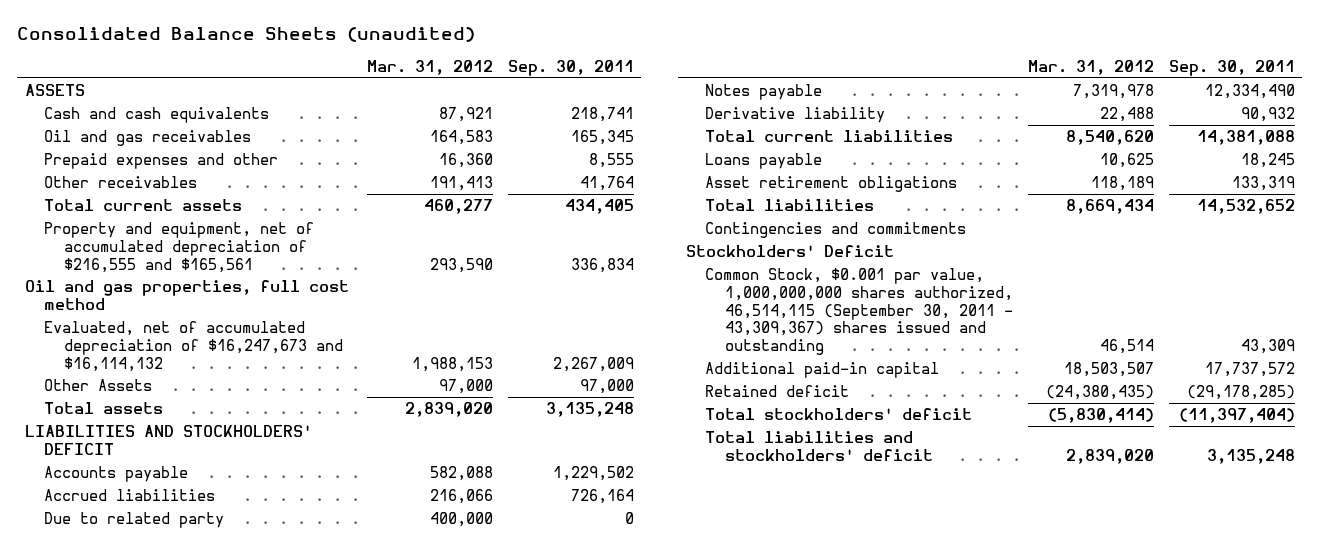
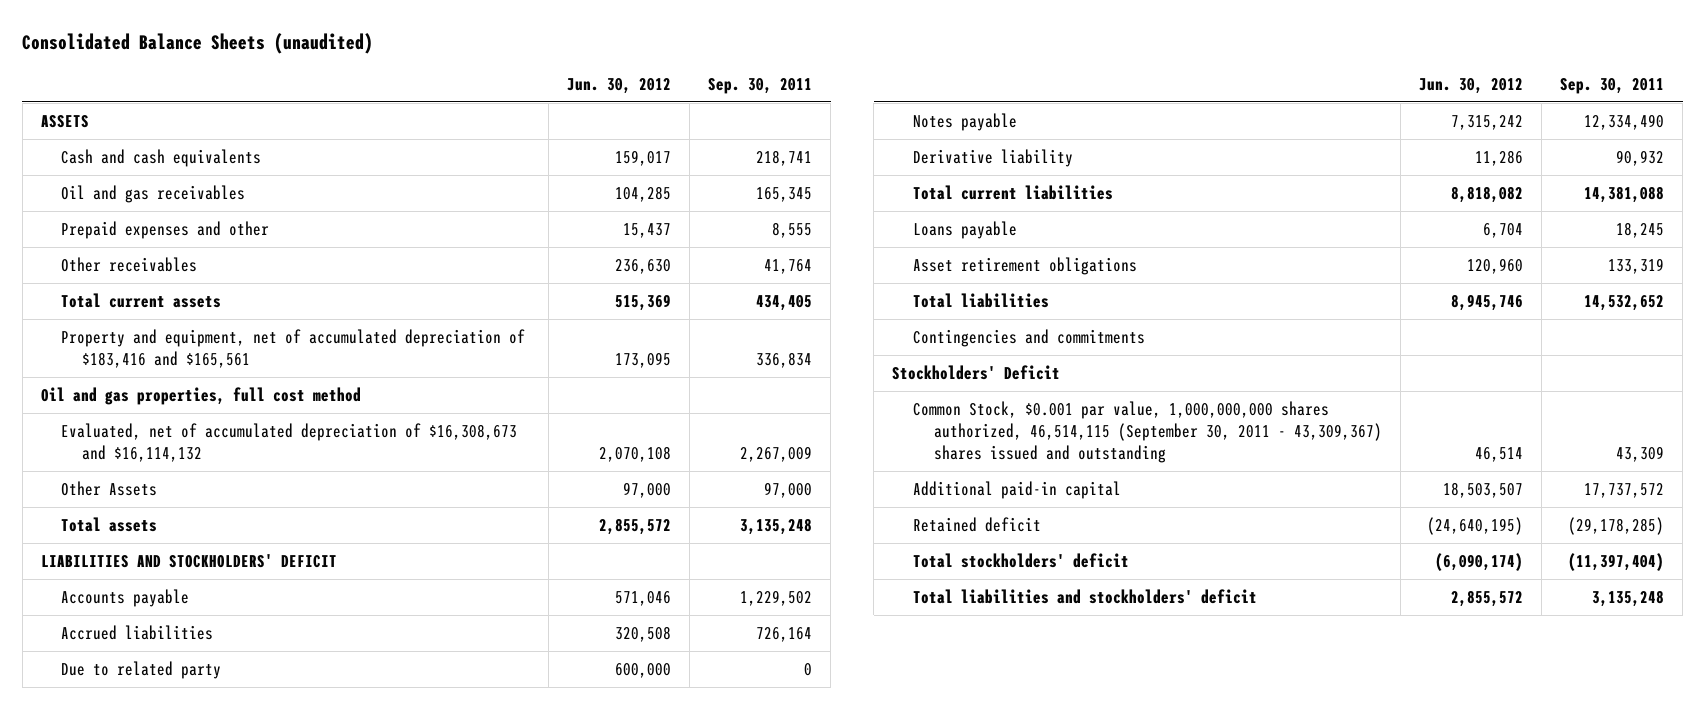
- | Mar. 31, 2012 | Sep. 30, 2011
+ | Jun. 30, 2012 | Sep. 30, 2011
- Property and equipment, net of accumulated depreciation of $216,555 and $165,561 | 293,590 | 336,834
+ Property and equipment, net of accumulated depreciation of $183,416 and $165,561 | 173,095 | 336,834
- Evaluated, net of accumulated depreciation of $16,247,673 and $16,114,132 | 1,988,153 | 2,267,009
+ Evaluated, net of accumulated depreciation of $16,308,673 and $16,114,132 | 2,070,108 | 2,267,009

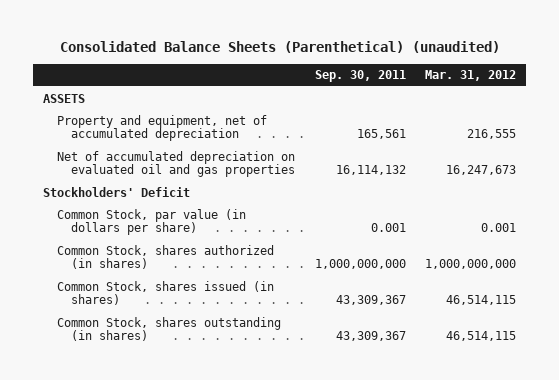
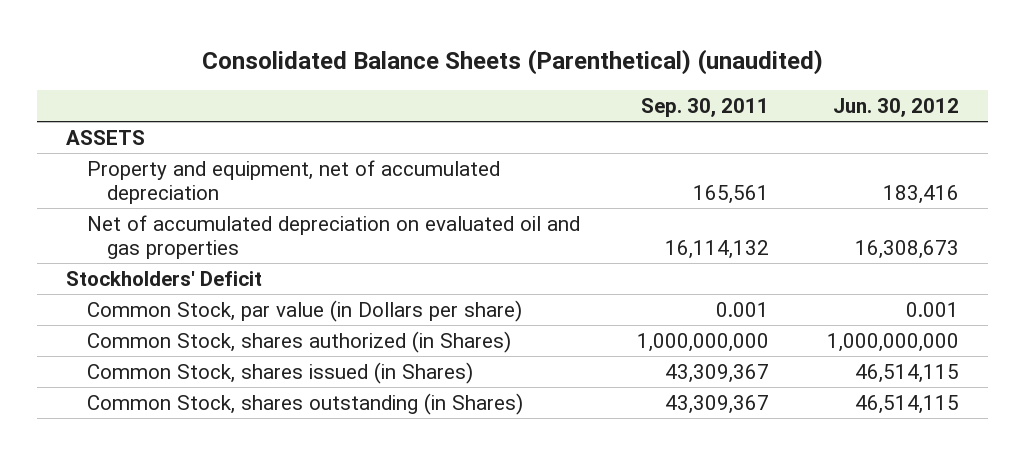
- | Sep. 30, 2011 | Mar. 31, 2012
+ | Sep. 30, 2011 | Jun. 30, 2012
- Common Stock, par value (in dollars per share) | 0.001 | 0.001
- Common Stock, shares authorized (in shares) | 1,000,000,000 | 1,000,000,000
- Common Stock, shares issued (in shares) | 43,309,367 | 46,514,115
- Common Stock, shares outstanding (in shares) | 43,309,367 | 46,514,115
+ Common Stock, par value (in Dollars per share) | 0.001 | 0.001
+ Common Stock, shares authorized (in Shares) | 1,000,000,000 | 1,000,000,000
+ Common Stock, shares issued (in Shares) | 43,309,367 | 46,514,115
+ Common Stock, shares outstanding (in Shares) | 43,309,367 | 46,514,115

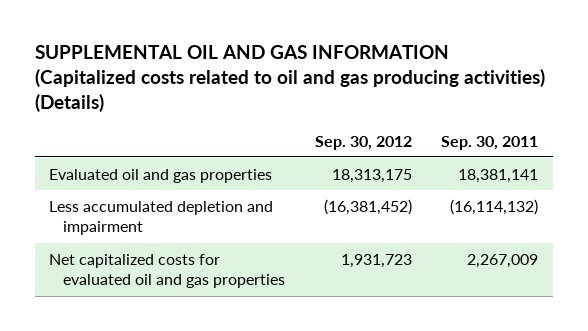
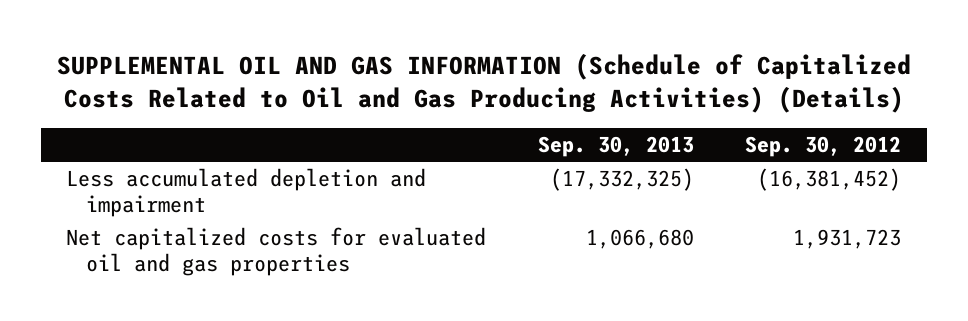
- SUPPLEMENTAL OIL AND GAS INFORMATION (Capitalized costs related to oil and gas producing activities) (Details)
+ SUPPLEMENTAL OIL AND GAS INFORMATION (Schedule of Capitalized Costs Related to Oil and Gas Producing Activities) (Details)
- | Sep. 30, 2012 | Sep. 30, 2011
+ | Sep. 30, 2013 | Sep. 30, 2012
- Evaluated oil and gas properties | 18,313,175 | 18,381,141

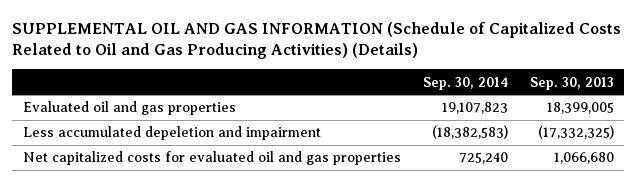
- | Sep. 30, 2013 | Sep. 30, 2012
+ | Sep. 30, 2014 | Sep. 30, 2013
- Less accumulated depletion and impairment | (17,332,325) | (16,381,452)
+ Evaluated oil and gas properties | 19,107,823 | 18,399,005
+ Less accumulated depeletion and impairment | (18,382,583) | (17,332,325)

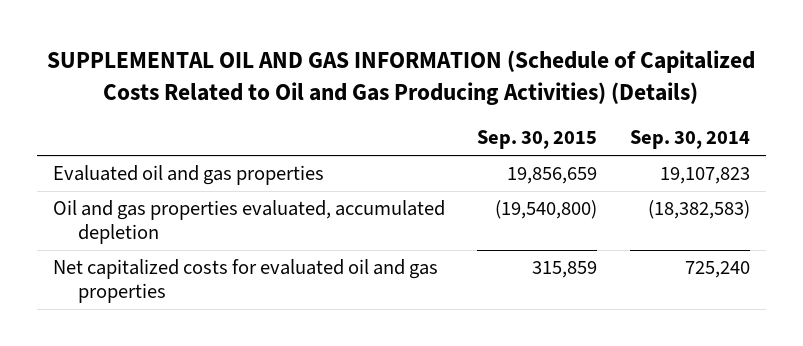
- | Sep. 30, 2014 | Sep. 30, 2013
+ | Sep. 30, 2015 | Sep. 30, 2014
- Less accumulated depeletion and impairment | (18,382,583) | (17,332,325)
+ Oil and gas properties evaluated, accumulated depletion | (19,540,800) | (18,382,583)

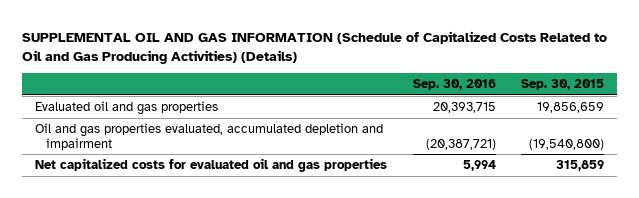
- | Sep. 30, 2015 | Sep. 30, 2014
+ | Sep. 30, 2016 | Sep. 30, 2015
- Oil and gas properties evaluated, accumulated depletion | (19,540,800) | (18,382,583)
+ Oil and gas properties evaluated, accumulated depletion and impairment | (20,387,721) | (19,540,800)

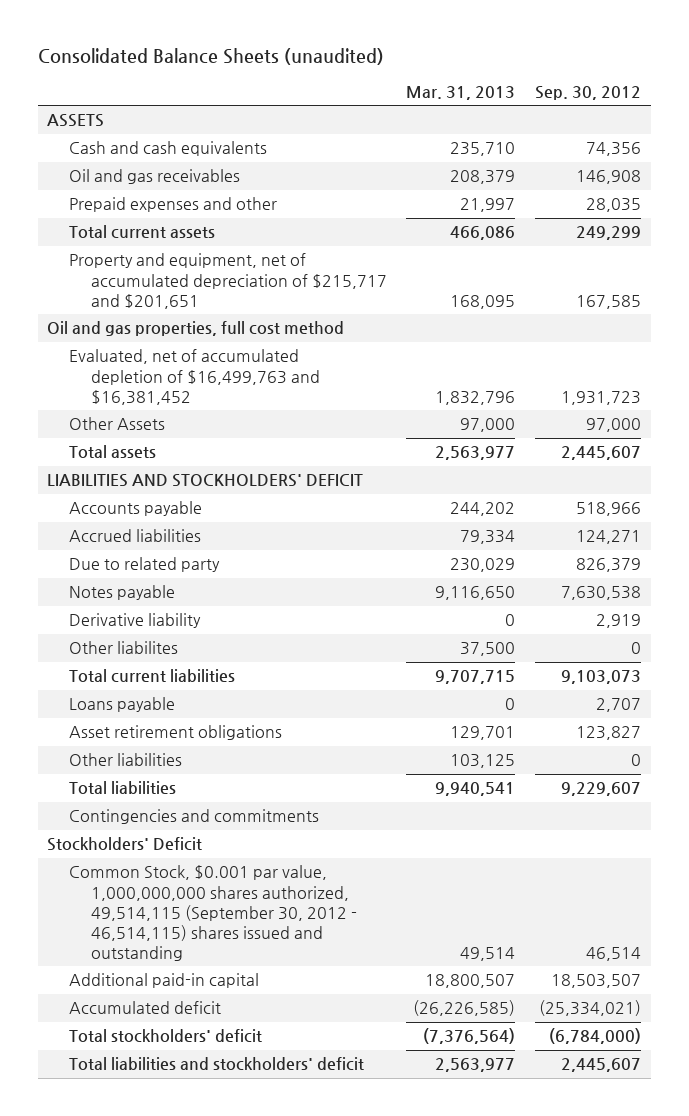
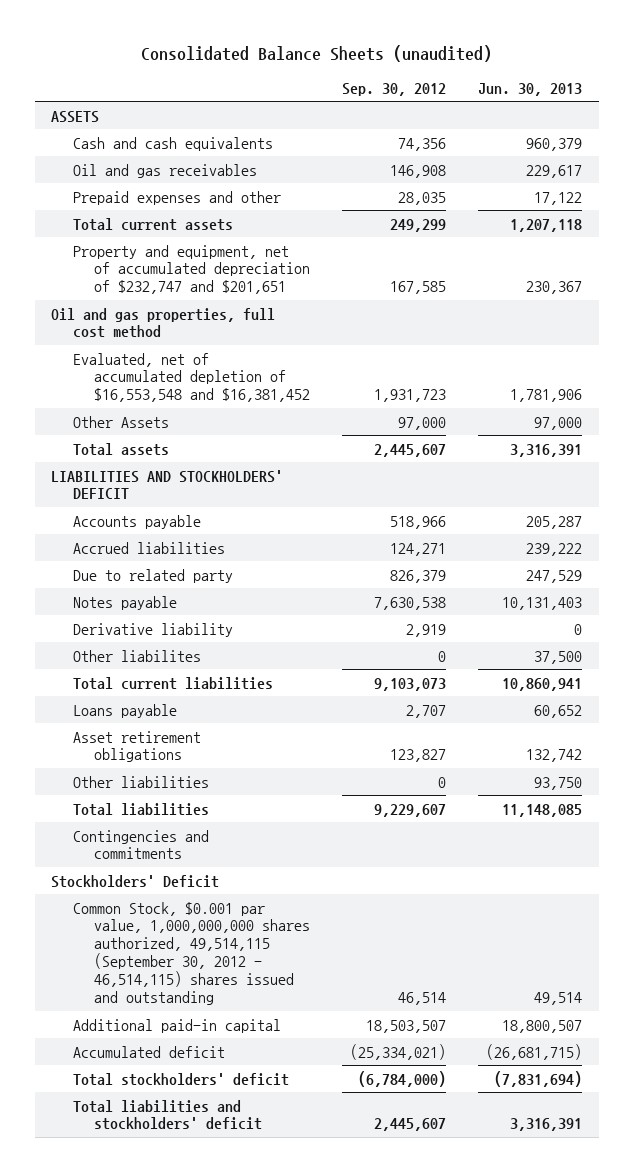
- | Mar. 31, 2013 | Sep. 30, 2012
+ | Sep. 30, 2012 | Jun. 30, 2013
- Property and equipment, net of accumulated depreciation of $215,717 and $201,651 | 168,095 | 167,585
+ Property and equipment, net of accumulated depreciation of $232,747 and $201,651 | 167,585 | 230,367
- Evaluated, net of accumulated depletion of $16,499,763 and $16,381,452 | 1,832,796 | 1,931,723
+ Evaluated, net of accumulated depletion of $16,553,548 and $16,381,452 | 1,931,723 | 1,781,906

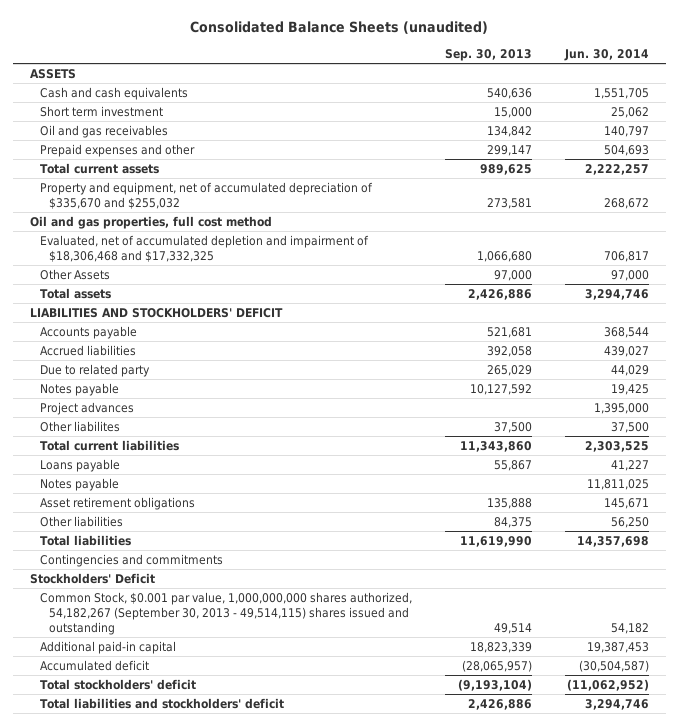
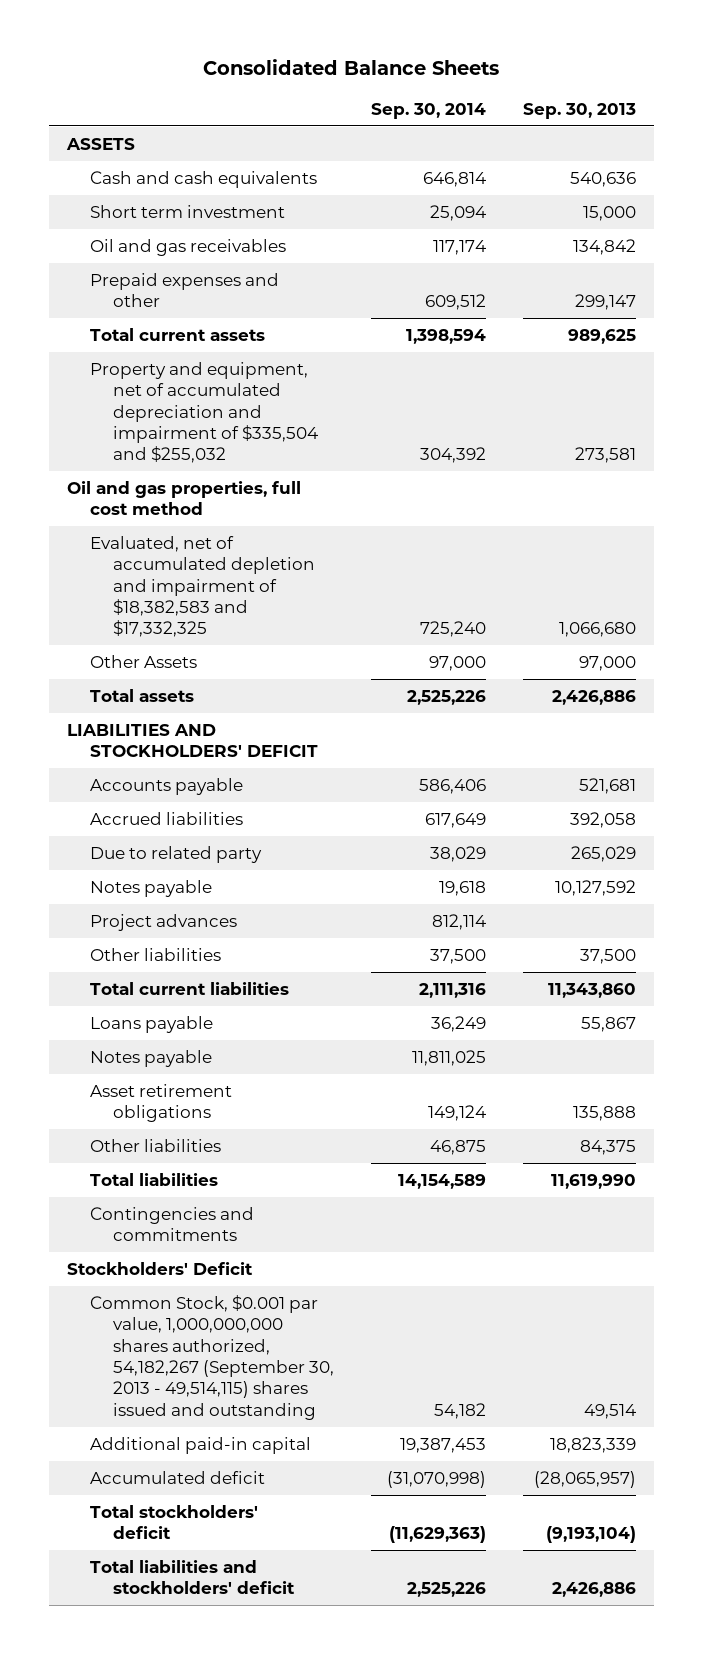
- Consolidated Balance Sheets (unaudited)
+ Consolidated Balance Sheets
- | Sep. 30, 2013 | Jun. 30, 2014
+ | Sep. 30, 2014 | Sep. 30, 2013
- Property and equipment, net of accumulated depreciation of $335,670 and $255,032 | 273,581 | 268,672
+ Property and equipment, net of accumulated depreciation and impairment of $335,504 and $255,032 | 304,392 | 273,581
- Evaluated, net of accumulated depletion and impairment of $18,306,468 and $17,332,325 | 1,066,680 | 706,817
+ Evaluated, net of accumulated depletion and impairment of $18,382,583 and $17,332,325 | 725,240 | 1,066,680
- Other liabilites | 37,500 | 37,500
+ Other liabilities | 37,500 | 37,500

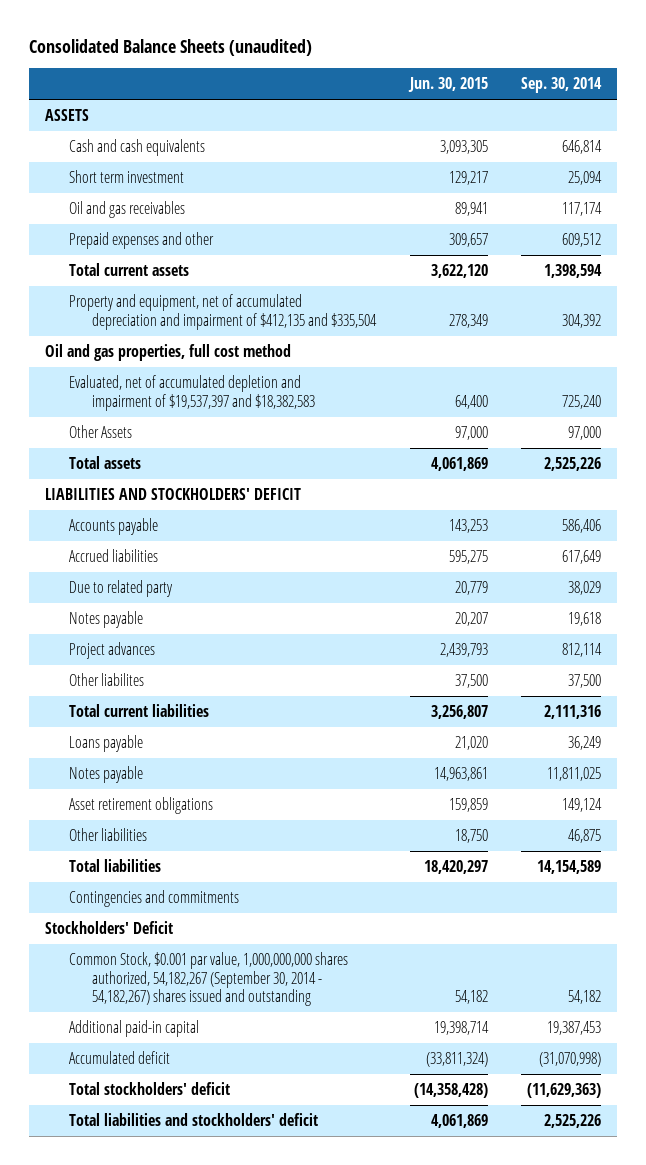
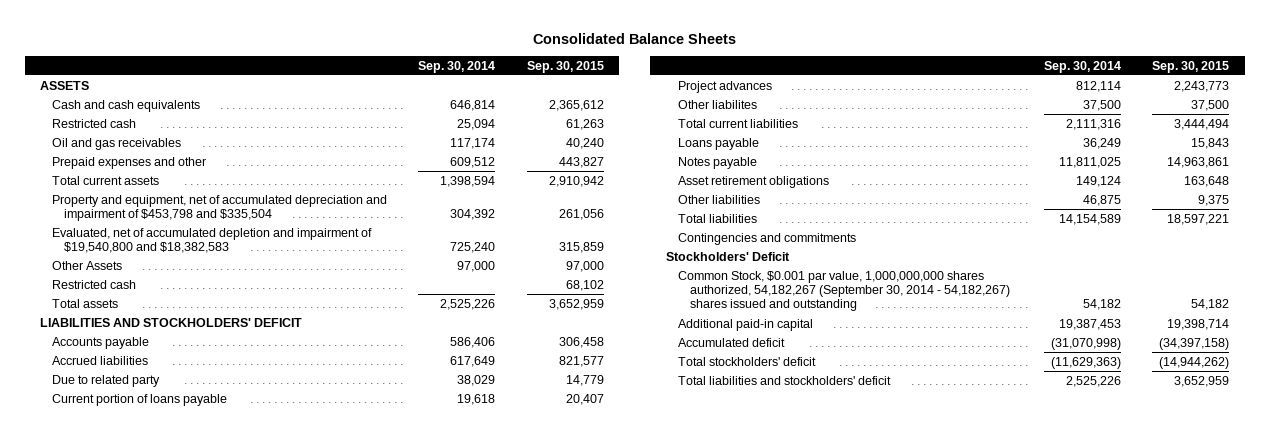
- Consolidated Balance Sheets (unaudited)
+ Consolidated Balance Sheets
- | Jun. 30, 2015 | Sep. 30, 2014
+ | Sep. 30, 2014 | Sep. 30, 2015
- Short term investment | 129,217 | 25,094
+ Restricted cash | 25,094 | 61,263
- Property and equipment, net of accumulated depreciation and impairment of $412,135 and $335,504 | 278,349 | 304,392
- Oil and gas properties, full cost method
- Evaluated, net of accumulated depletion and impairment of $19,537,397 and $18,382,583 | 64,400 | 725,240
+ Property and equipment, net of accumulated depreciation and impairment of $453,798 and $335,504 | 304,392 | 261,056
+ Evaluated, net of accumulated depletion and impairment of $19,540,800 and $18,382,583 | 725,240 | 315,859
+ Restricted cash | | 68,102
- Notes payable | 20,207 | 19,618
+ Current portion of loans payable | 19,618 | 20,407

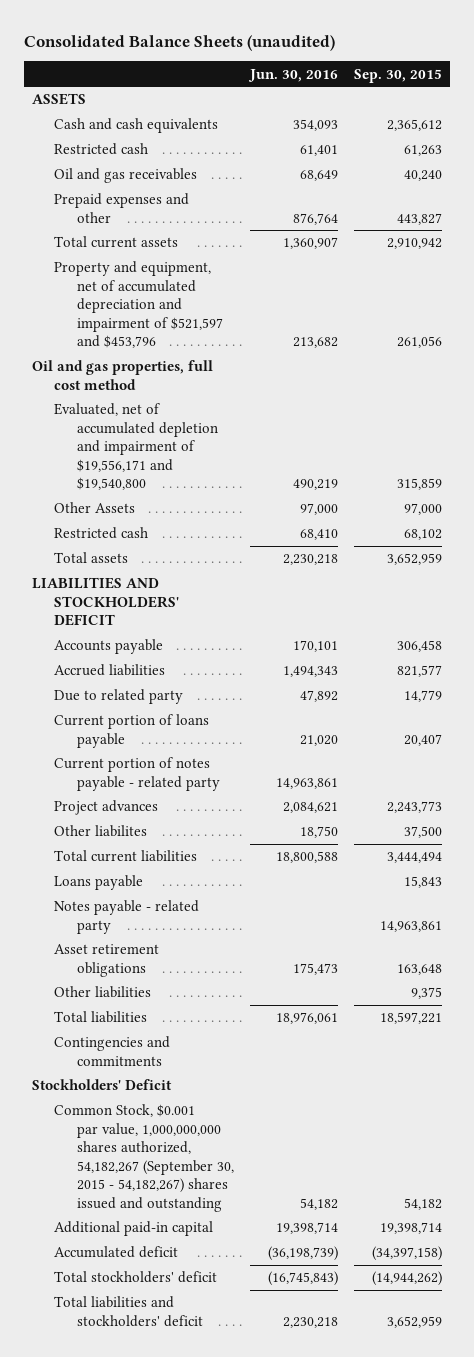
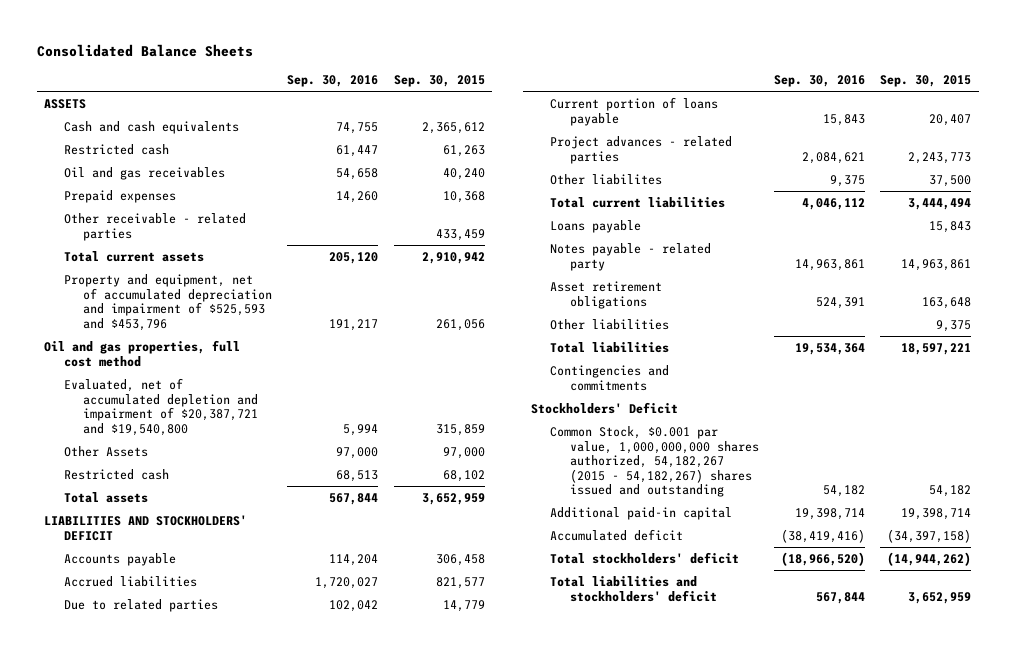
- Consolidated Balance Sheets (unaudited)
+ Consolidated Balance Sheets
- | Jun. 30, 2016 | Sep. 30, 2015
+ | Sep. 30, 2016 | Sep. 30, 2015
- Prepaid expenses and other | 876,764 | 443,827
+ Prepaid expenses | 14,260 | 10,368
+ Other receivable - related parties | | 433,459
- Property and equipment, net of accumulated depreciation and impairment of $521,597 and $453,796 | 213,682 | 261,056
+ Property and equipment, net of accumulated depreciation and impairment of $525,593 and $453,796 | 191,217 | 261,056
- Evaluated, net of accumulated depletion and impairment of $19,556,171 and $19,540,800 | 490,219 | 315,859
+ Evaluated, net of accumulated depletion and impairment of $20,387,721 and $19,540,800 | 5,994 | 315,859
- Due to related party | 47,892 | 14,779
+ Due to related parties | 102,042 | 14,779
- Current portion of notes payable - related party | 14,963,861 |
- Project advances | 2,084,621 | 2,243,773
+ Project advances - related parties | 2,084,621 | 2,243,773
- Common Stock, $0.001 par value, 1,000,000,000 shares authorized, 54,182,267 (September 30, 2015 - 54,182,267) shares issued and outstanding | 54,182 | 54,182
+ Common Stock, $0.001 par value, 1,000,000,000 shares authorized, 54,182,267 (2015 - 54,182,267) shares issued and outstanding | 54,182 | 54,182

